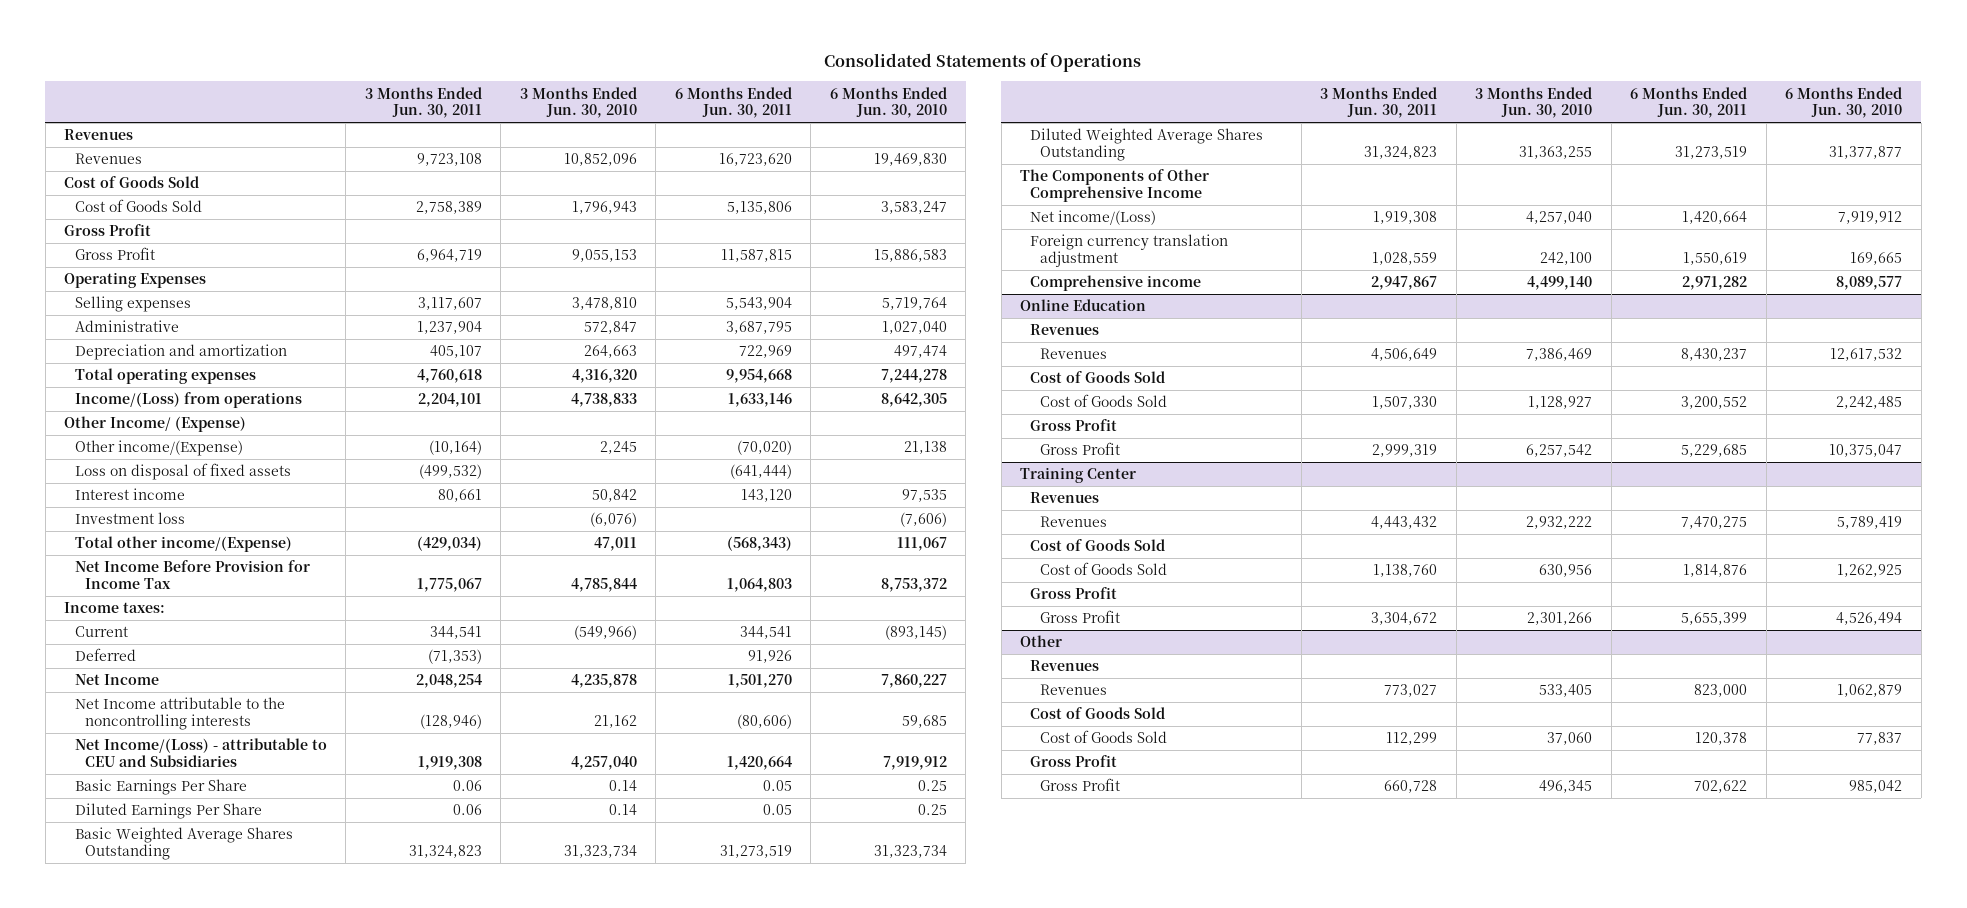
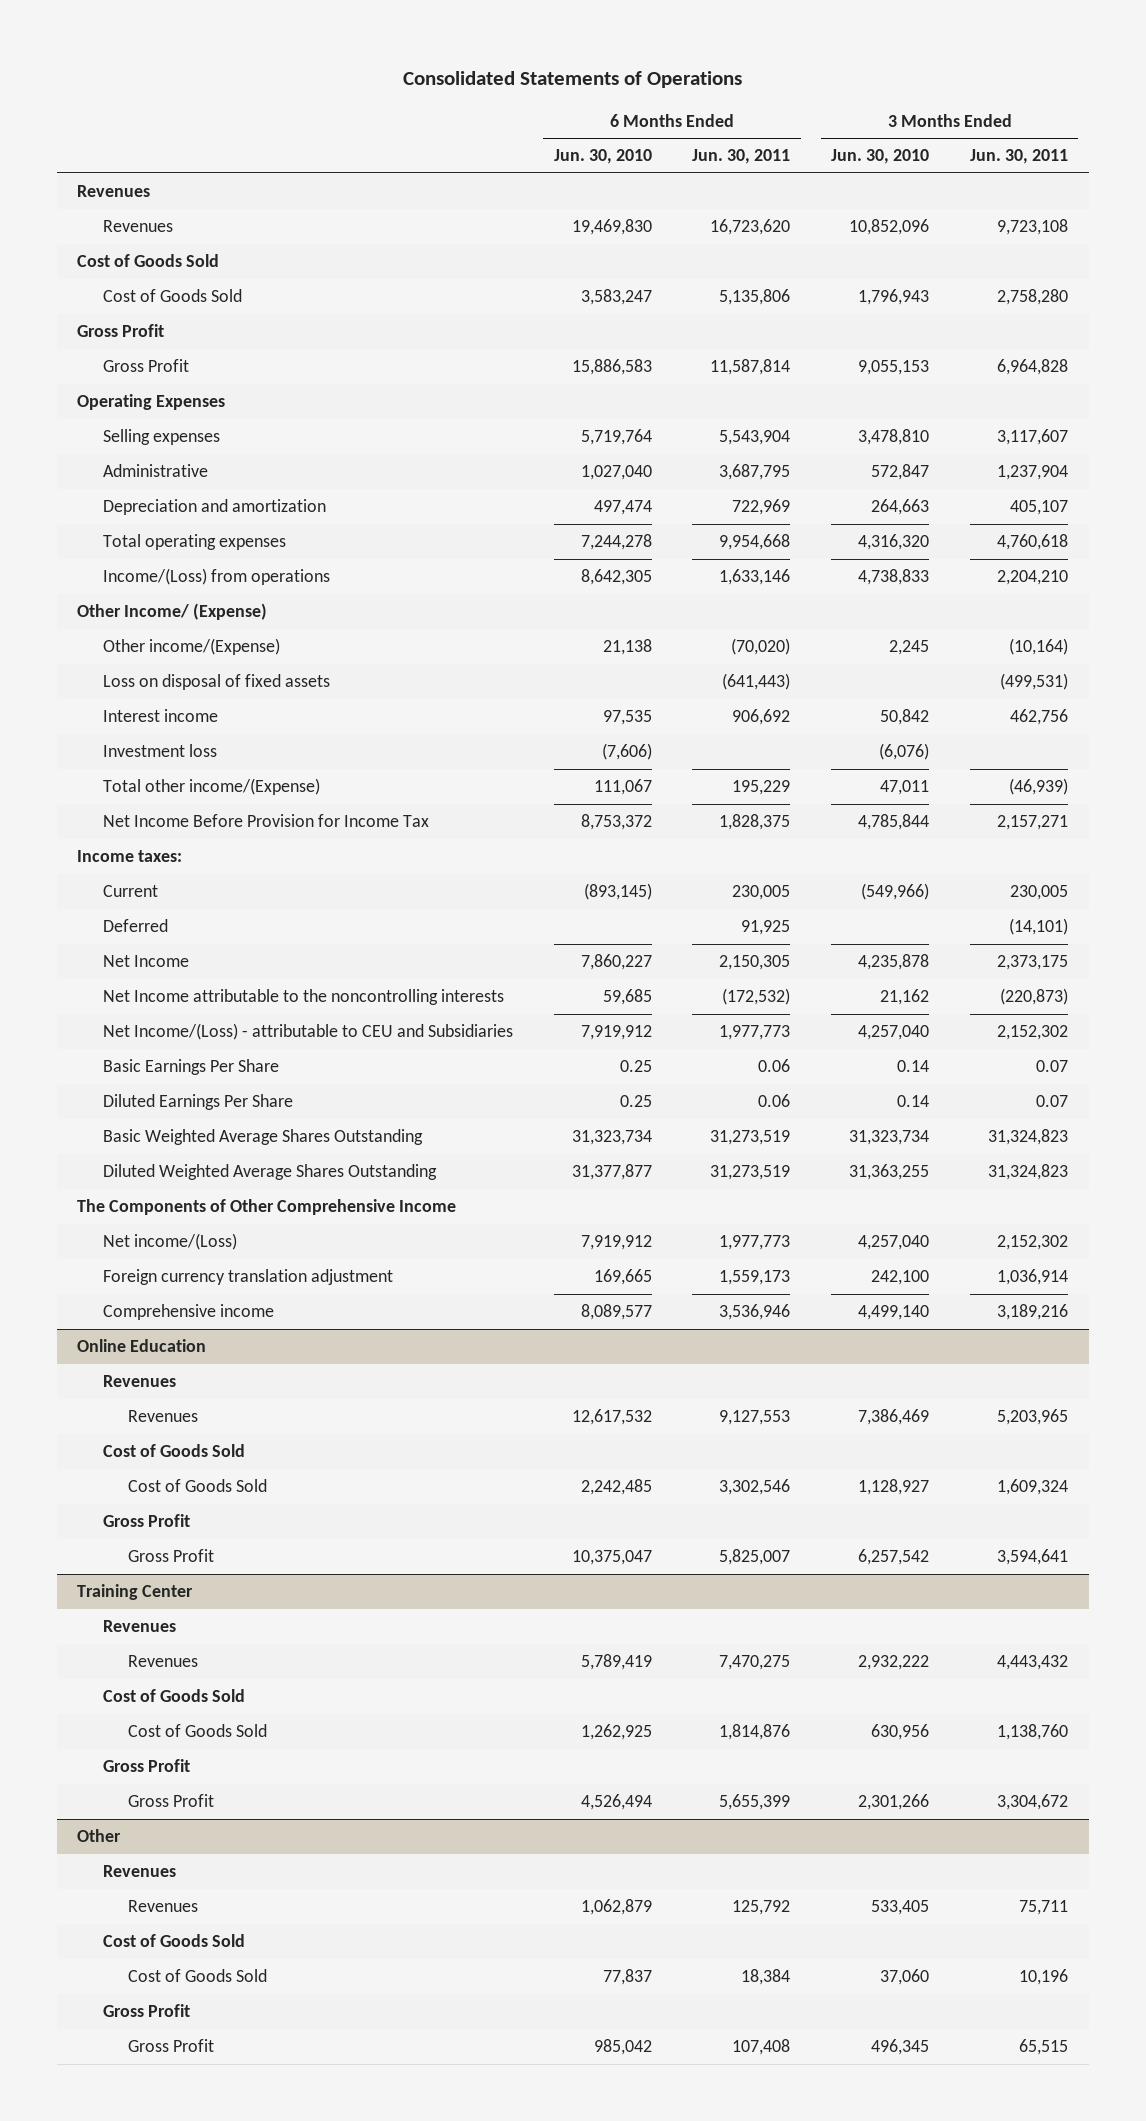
- | 3 Months Ended Jun. 30, 2011 | 3 Months Ended Jun. 30, 2010 | 6 Months Ended Jun. 30, 2011 | 6 Months Ended Jun. 30, 2010
+ | 6 Months Ended Jun. 30, 2010 | 6 Months Ended Jun. 30, 2011 | 3 Months Ended Jun. 30, 2010 | 3 Months Ended Jun. 30, 2011
- Cost of Goods Sold | 2,758,389 | 1,796,943 | 5,135,806 | 3,583,247
+ Cost of Goods Sold | 3,583,247 | 5,135,806 | 1,796,943 | 2,758,280
- Gross Profit | 6,964,719 | 9,055,153 | 11,587,815 | 15,886,583
+ Gross Profit | 15,886,583 | 11,587,814 | 9,055,153 | 6,964,828
- Income/(Loss) from operations | 2,204,101 | 4,738,833 | 1,633,146 | 8,642,305
+ Income/(Loss) from operations | 8,642,305 | 1,633,146 | 4,738,833 | 2,204,210
- Loss on disposal of fixed assets | (499,532) | | (641,444) |
- Interest income | 80,661 | 50,842 | 143,120 | 97,535
+ Loss on disposal of fixed assets | | (641,443) | | (499,531)
+ Interest income | 97,535 | 906,692 | 50,842 | 462,756
- Total other income/(Expense) | (429,034) | 47,011 | (568,343) | 111,067
- Net Income Before Provision for Income Tax | 1,775,067 | 4,785,844 | 1,064,803 | 8,753,372
+ Total other income/(Expense) | 111,067 | 195,229 | 47,011 | (46,939)
+ Net Income Before Provision for Income Tax | 8,753,372 | 1,828,375 | 4,785,844 | 2,157,271
- Current | 344,541 | (549,966) | 344,541 | (893,145)
- Deferred | (71,353) | | 91,926 |
- Net Income | 2,048,254 | 4,235,878 | 1,501,270 | 7,860,227
- Net Income attributable to the noncontrolling interests | (128,946) | 21,162 | (80,606) | 59,685
- Net Income/(Loss) - attributable to CEU and Subsidiaries | 1,919,308 | 4,257,040 | 1,420,664 | 7,919,912
- Basic Earnings Per Share | 0.06 | 0.14 | 0.05 | 0.25
- Diluted Earnings Per Share | 0.06 | 0.14 | 0.05 | 0.25
+ Current | (893,145) | 230,005 | (549,966) | 230,005
+ Deferred | | 91,925 | | (14,101)
+ Net Income | 7,860,227 | 2,150,305 | 4,235,878 | 2,373,175
+ Net Income attributable to the noncontrolling interests | 59,685 | (172,532) | 21,162 | (220,873)
+ Net Income/(Loss) - attributable to CEU and Subsidiaries | 7,919,912 | 1,977,773 | 4,257,040 | 2,152,302
+ Basic Earnings Per Share | 0.25 | 0.06 | 0.14 | 0.07
+ Diluted Earnings Per Share | 0.25 | 0.06 | 0.14 | 0.07
- Net income/(Loss) | 1,919,308 | 4,257,040 | 1,420,664 | 7,919,912
- Foreign currency translation adjustment | 1,028,559 | 242,100 | 1,550,619 | 169,665
- Comprehensive income | 2,947,867 | 4,499,140 | 2,971,282 | 8,089,577
+ Net income/(Loss) | 7,919,912 | 1,977,773 | 4,257,040 | 2,152,302
+ Foreign currency translation adjustment | 169,665 | 1,559,173 | 242,100 | 1,036,914
+ Comprehensive income | 8,089,577 | 3,536,946 | 4,499,140 | 3,189,216
@ Online Education
- Revenues | 4,506,649 | 7,386,469 | 8,430,237 | 12,617,532
+ Revenues | 12,617,532 | 9,127,553 | 7,386,469 | 5,203,965
- Cost of Goods Sold | 1,507,330 | 1,128,927 | 3,200,552 | 2,242,485
+ Cost of Goods Sold | 2,242,485 | 3,302,546 | 1,128,927 | 1,609,324
- Gross Profit | 2,999,319 | 6,257,542 | 5,229,685 | 10,375,047
+ Gross Profit | 10,375,047 | 5,825,007 | 6,257,542 | 3,594,641
@ Other
- Revenues | 773,027 | 533,405 | 823,000 | 1,062,879
+ Revenues | 1,062,879 | 125,792 | 533,405 | 75,711
- Cost of Goods Sold | 112,299 | 37,060 | 120,378 | 77,837
+ Cost of Goods Sold | 77,837 | 18,384 | 37,060 | 10,196
- Gross Profit | 660,728 | 496,345 | 702,622 | 985,042
+ Gross Profit | 985,042 | 107,408 | 496,345 | 65,515

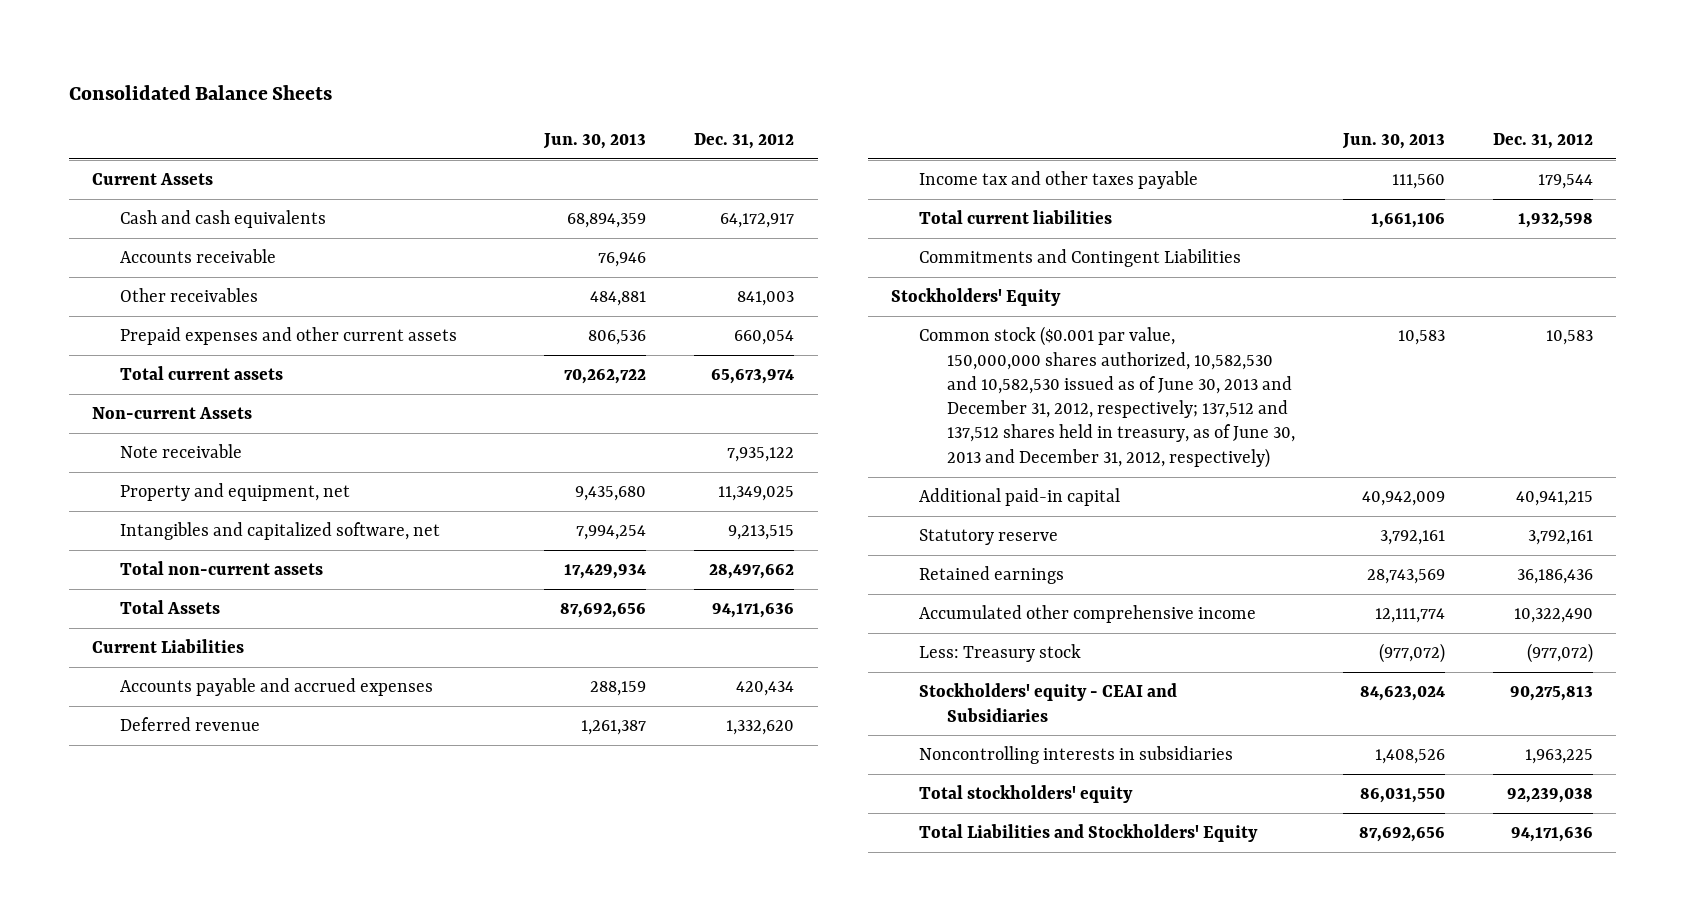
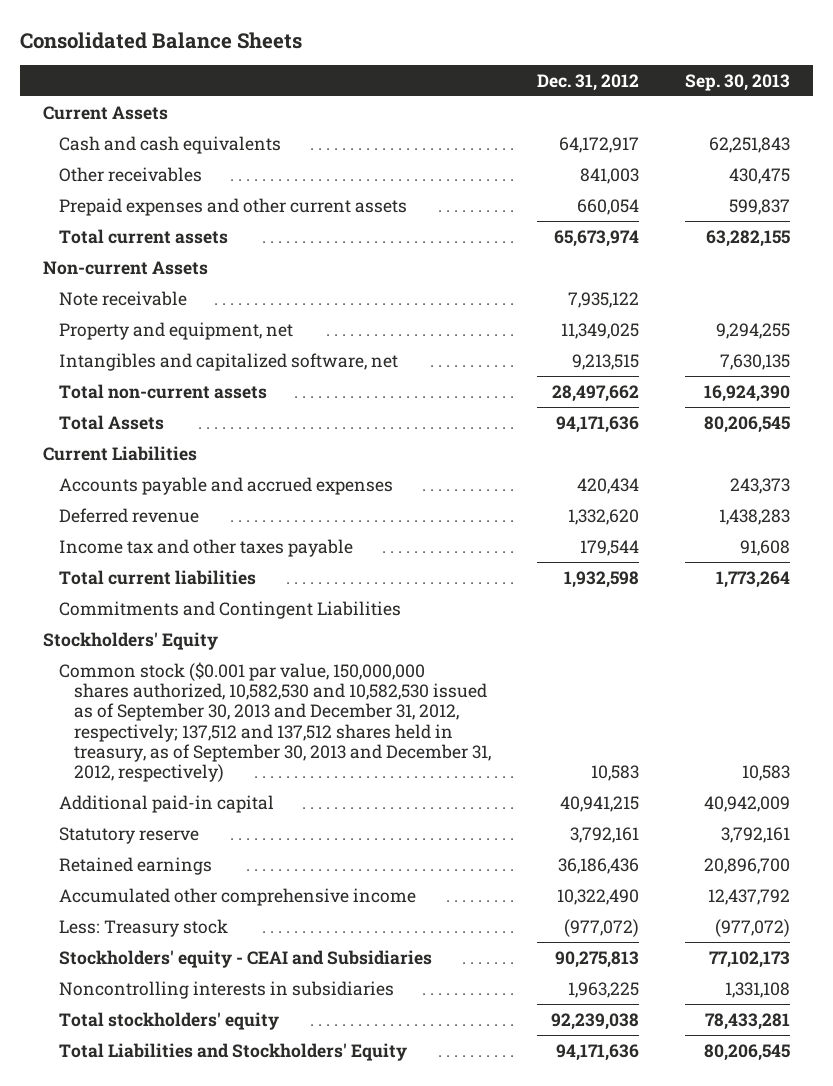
- | Jun. 30, 2013 | Dec. 31, 2012
+ | Dec. 31, 2012 | Sep. 30, 2013
- Accounts receivable | 76,946 |
- Common stock ($0.001 par value, 150,000,000 shares authorized, 10,582,530 and 10,582,530 issued as of June 30, 2013 and December 31, 2012, respectively; 137,512 and 137,512 shares held in treasury, as of June 30, 2013 and December 31, 2012, respectively) | 10,583 | 10,583
+ Common stock ($0.001 par value, 150,000,000 shares authorized, 10,582,530 and 10,582,530 issued as of September 30, 2013 and December 31, 2012, respectively; 137,512 and 137,512 shares held in treasury, as of September 30, 2013 and December 31, 2012, respectively) | 10,583 | 10,583

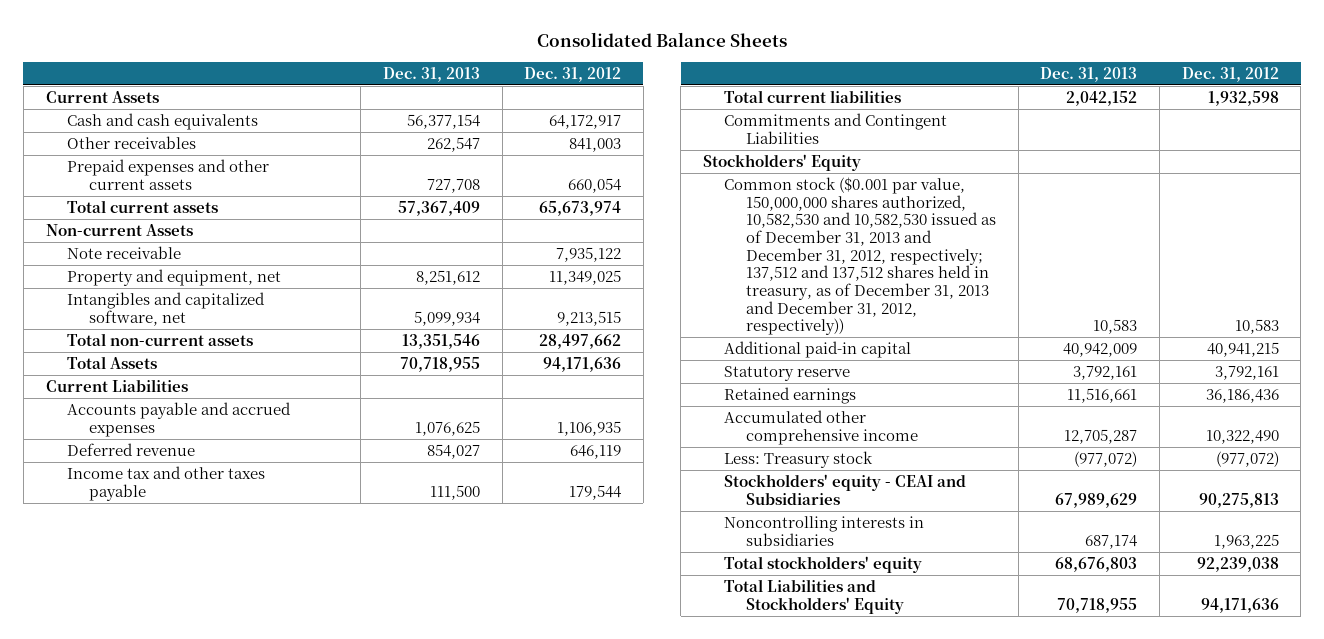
- | Dec. 31, 2012 | Sep. 30, 2013
+ | Dec. 31, 2013 | Dec. 31, 2012
- Accounts payable and accrued expenses | 420,434 | 243,373
- Deferred revenue | 1,332,620 | 1,438,283
+ Accounts payable and accrued expenses | 1,076,625 | 1,106,935
+ Deferred revenue | 854,027 | 646,119
- Common stock ($0.001 par value, 150,000,000 shares authorized, 10,582,530 and 10,582,530 issued as of September 30, 2013 and December 31, 2012, respectively; 137,512 and 137,512 shares held in treasury, as of September 30, 2013 and December 31, 2012, respectively) | 10,583 | 10,583
+ Common stock ($0.001 par value, 150,000,000 shares authorized, 10,582,530 and 10,582,530 issued as of December 31, 2013 and December 31, 2012, respectively; 137,512 and 137,512 shares held in treasury, as of December 31, 2013 and December 31, 2012, respectively)) | 10,583 | 10,583

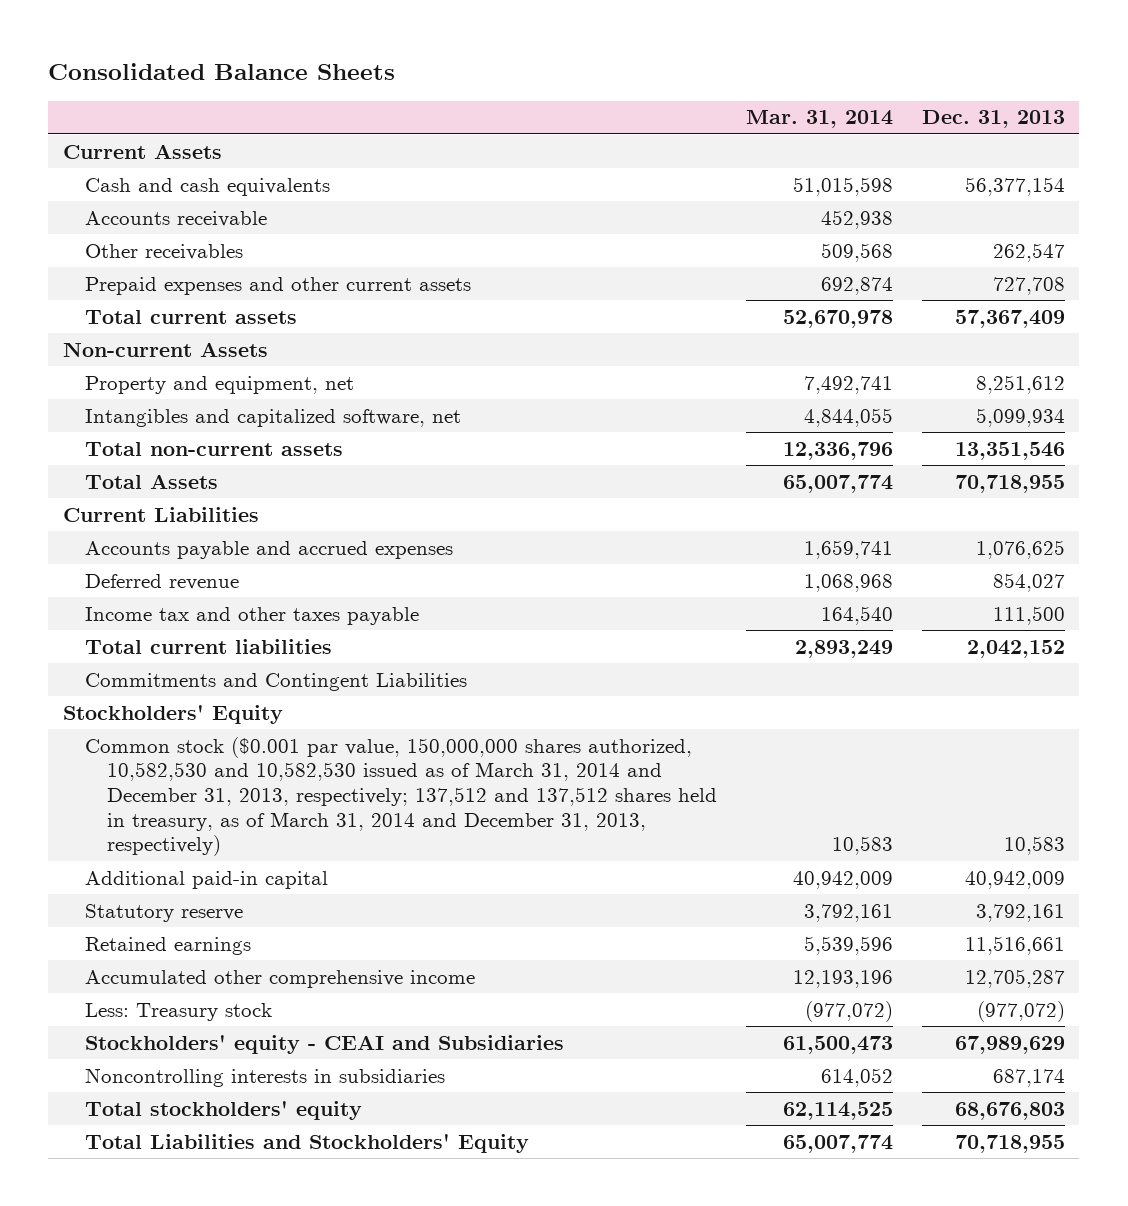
- | Dec. 31, 2013 | Dec. 31, 2012
+ | Mar. 31, 2014 | Dec. 31, 2013
+ Accounts receivable | 452,938 |
- Note receivable | | 7,935,122
- Common stock ($0.001 par value, 150,000,000 shares authorized, 10,582,530 and 10,582,530 issued as of December 31, 2013 and December 31, 2012, respectively; 137,512 and 137,512 shares held in treasury, as of December 31, 2013 and December 31, 2012, respectively)) | 10,583 | 10,583
+ Common stock ($0.001 par value, 150,000,000 shares authorized, 10,582,530 and 10,582,530 issued as of March 31, 2014 and December 31, 2013, respectively; 137,512 and 137,512 shares held in treasury, as of March 31, 2014 and December 31, 2013, respectively) | 10,583 | 10,583

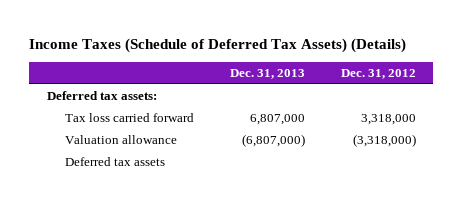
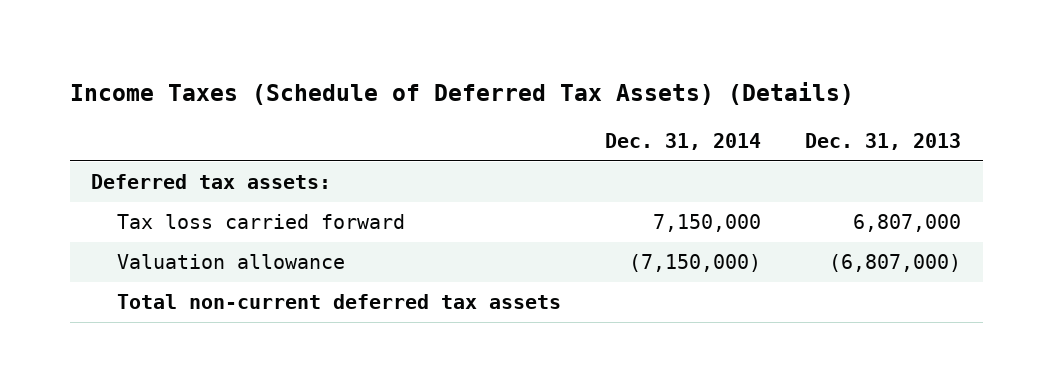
- | Dec. 31, 2013 | Dec. 31, 2012
+ | Dec. 31, 2014 | Dec. 31, 2013
- Deferred tax assets
+ Total non-current deferred tax assets

